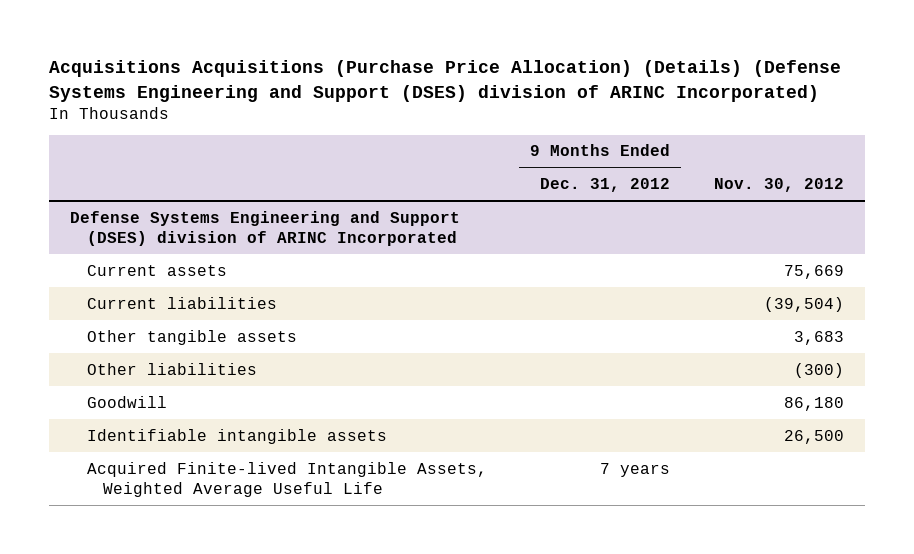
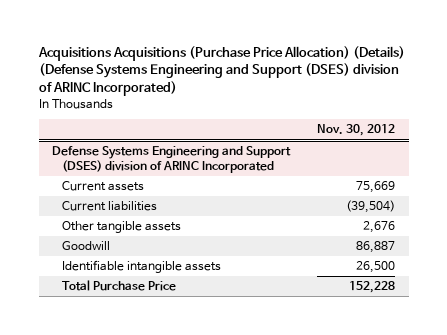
- | 9 Months Ended Dec. 31, 2012 | Nov. 30, 2012
+ | Nov. 30, 2012
@ Defense Systems Engineering and Support (DSES) division of ARINC Incorporated
- Other tangible assets | | 3,683
- Other liabilities | | (300)
- Goodwill | | 86,180
+ Other tangible assets | 2,676
+ Goodwill | 86,887
- Acquired Finite-lived Intangible Assets, Weighted Average Useful Life | 7 years |
+ Total Purchase Price | 152,228

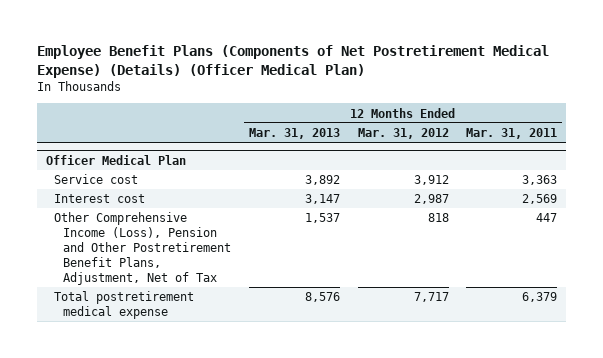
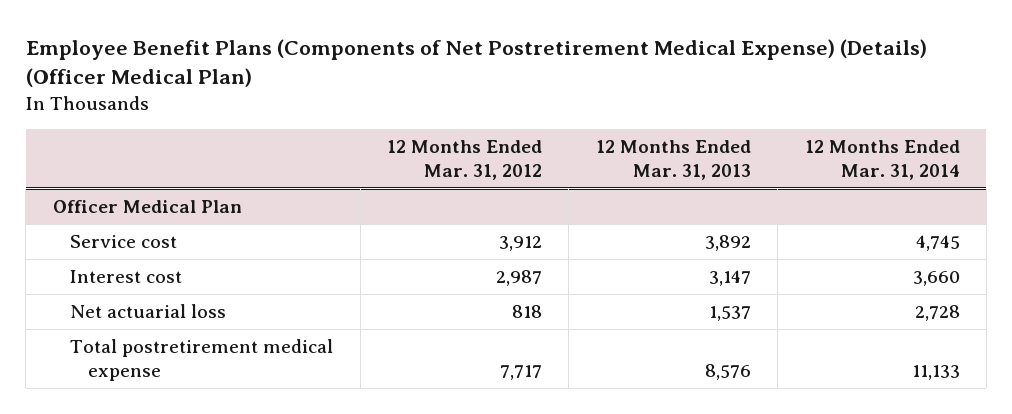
- | 12 Months Ended Mar. 31, 2013 | 12 Months Ended Mar. 31, 2012 | 12 Months Ended Mar. 31, 2011
+ | 12 Months Ended Mar. 31, 2012 | 12 Months Ended Mar. 31, 2013 | 12 Months Ended Mar. 31, 2014
@ Officer Medical Plan
- Other Comprehensive Income (Loss), Pension and Other Postretirement Benefit Plans, Adjustment, Net of Tax | 1,537 | 818 | 447
+ Net actuarial loss | 818 | 1,537 | 2,728

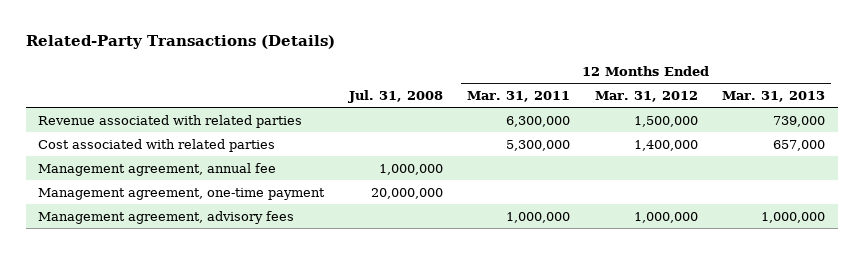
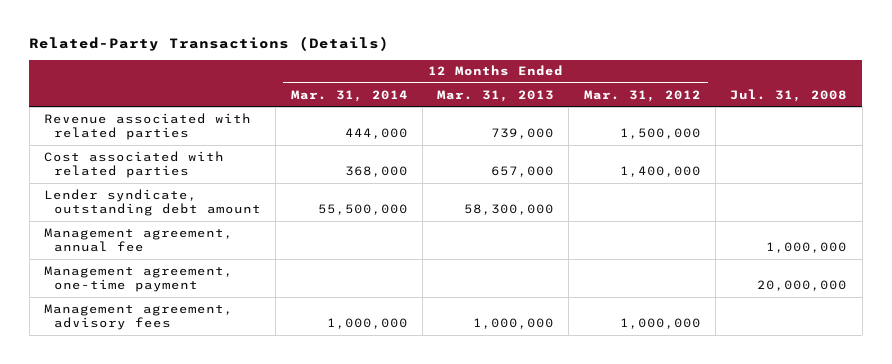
- | Jul. 31, 2008 | 12 Months Ended Mar. 31, 2011 | 12 Months Ended Mar. 31, 2012 | 12 Months Ended Mar. 31, 2013
+ | 12 Months Ended Mar. 31, 2014 | 12 Months Ended Mar. 31, 2013 | 12 Months Ended Mar. 31, 2012 | Jul. 31, 2008
+ Lender syndicate, outstanding debt amount | 55,500,000 | 58,300,000 | |

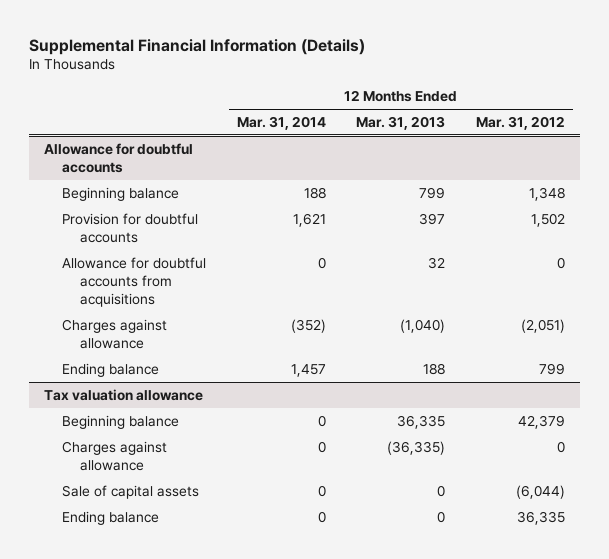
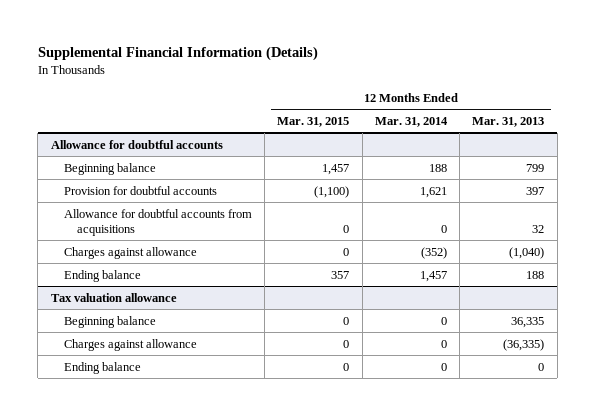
- | 12 Months Ended Mar. 31, 2014 | 12 Months Ended Mar. 31, 2013 | 12 Months Ended Mar. 31, 2012
+ | 12 Months Ended Mar. 31, 2015 | 12 Months Ended Mar. 31, 2014 | 12 Months Ended Mar. 31, 2013
@ Tax valuation allowance
- Sale of capital assets | 0 | 0 | (6,044)

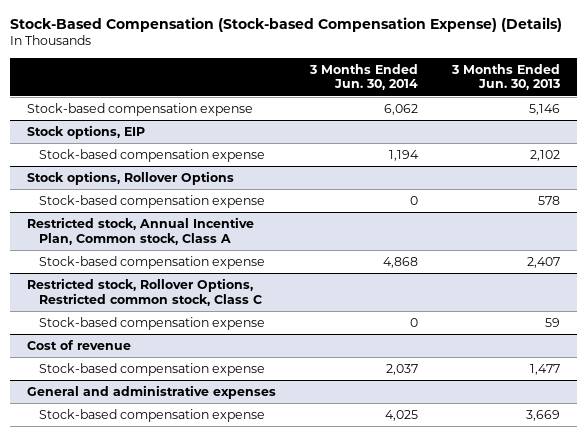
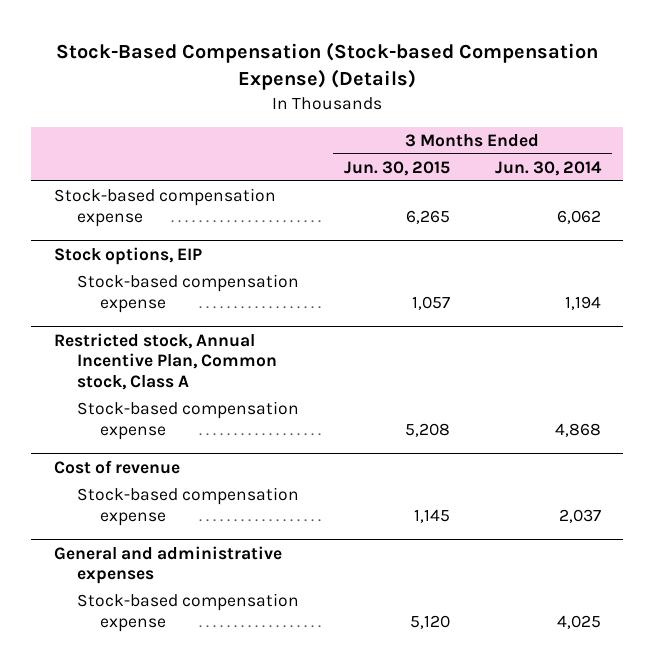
- | 3 Months Ended Jun. 30, 2014 | 3 Months Ended Jun. 30, 2013
+ | 3 Months Ended Jun. 30, 2015 | 3 Months Ended Jun. 30, 2014
- Stock options, Rollover Options
- Stock-based compensation expense | 0 | 578
- Restricted stock, Rollover Options, Restricted common stock, Class C
- Stock-based compensation expense | 0 | 59

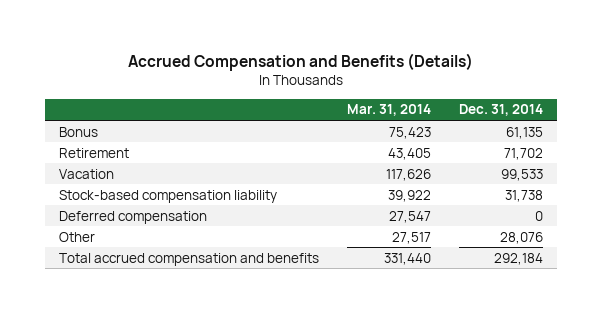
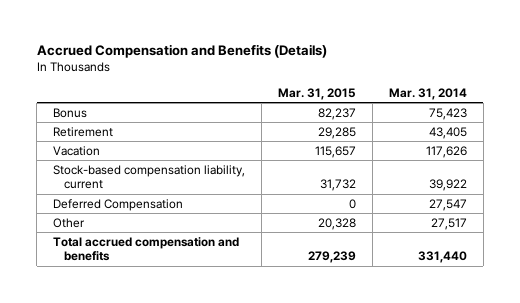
- | Mar. 31, 2014 | Dec. 31, 2014
+ | Mar. 31, 2015 | Mar. 31, 2014
- Stock-based compensation liability | 39,922 | 31,738
- Deferred compensation | 27,547 | 0
+ Stock-based compensation liability, current | 31,732 | 39,922
+ Deferred Compensation | 0 | 27,547

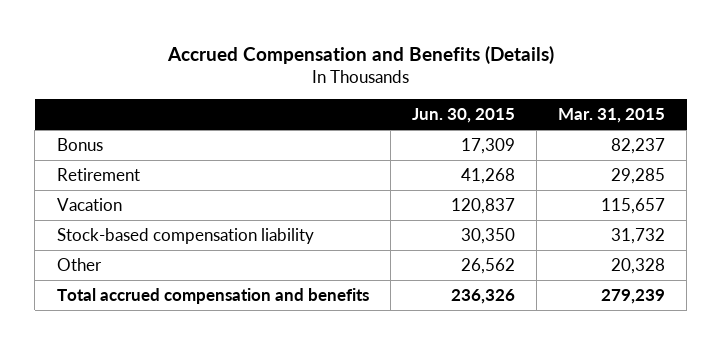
- | Mar. 31, 2015 | Mar. 31, 2014
+ | Jun. 30, 2015 | Mar. 31, 2015
- Stock-based compensation liability, current | 31,732 | 39,922
- Deferred Compensation | 0 | 27,547
+ Stock-based compensation liability | 30,350 | 31,732

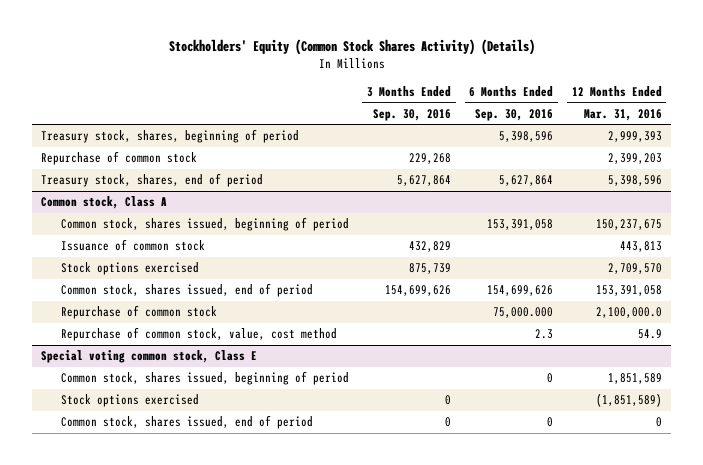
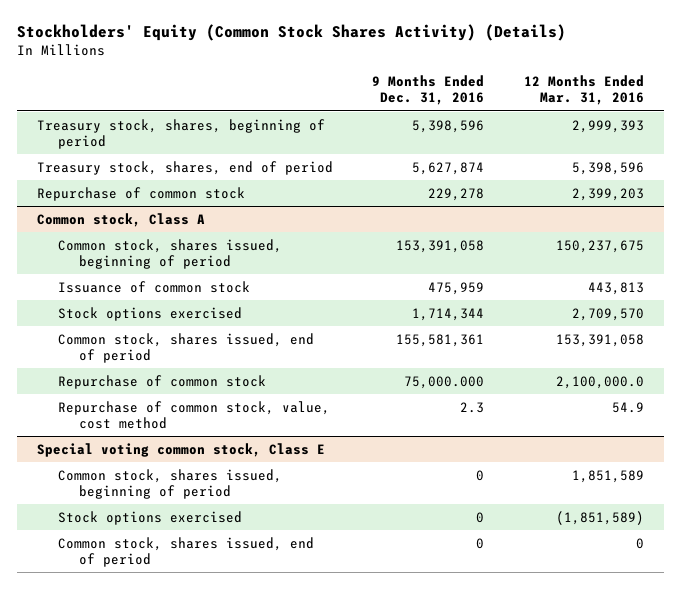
- | 3 Months Ended Sep. 30, 2016 | 6 Months Ended Sep. 30, 2016 | 12 Months Ended Mar. 31, 2016
+ | 9 Months Ended Dec. 31, 2016 | 12 Months Ended Mar. 31, 2016
moved down: Repurchase of common stock | 229,278 | 2,399,203

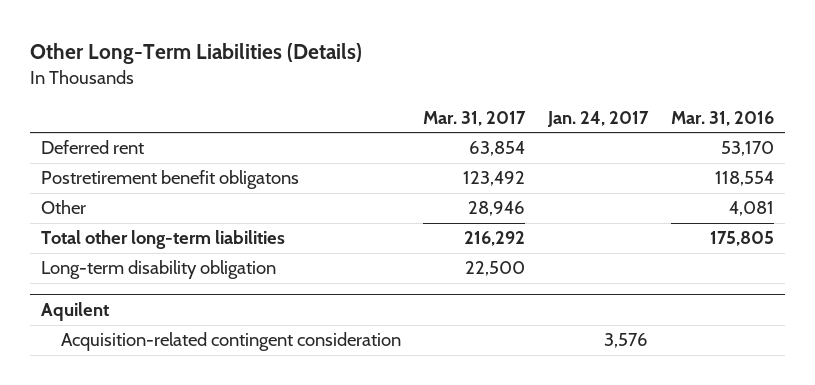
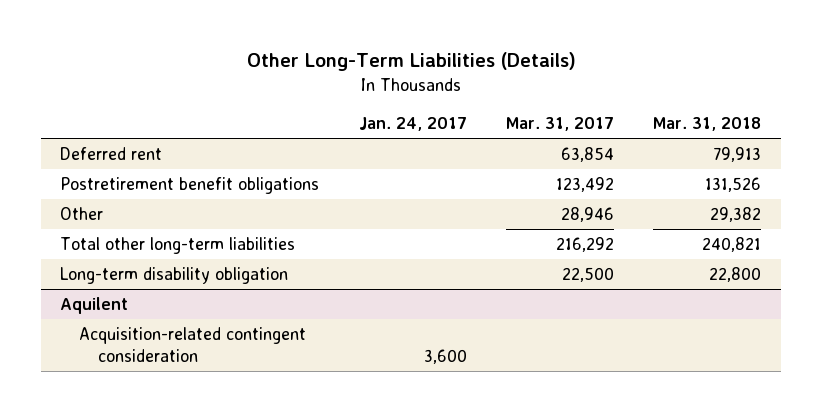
- | Mar. 31, 2017 | Jan. 24, 2017 | Mar. 31, 2016
+ | Jan. 24, 2017 | Mar. 31, 2017 | Mar. 31, 2018
- Postretirement benefit obligatons | 123,492 | | 118,554
+ Postretirement benefit obligations | | 123,492 | 131,526
@ Aquilent
- Acquisition-related contingent consideration | | 3,576 |
+ Acquisition-related contingent consideration | 3,600 | |

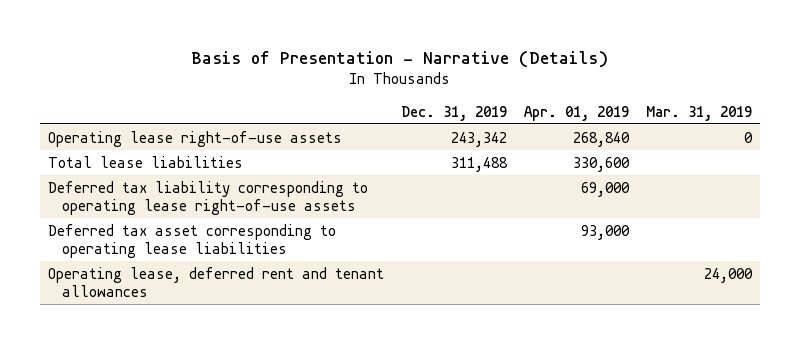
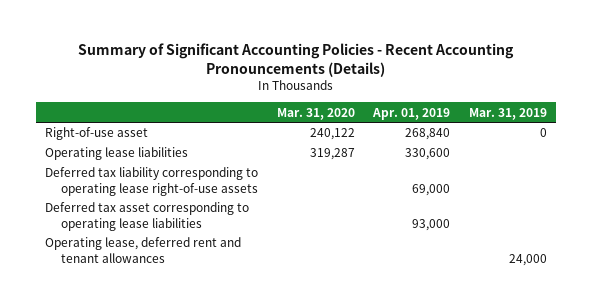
- Basis of Presentation - Narrative (Details)
+ Summary of Significant Accounting Policies - Recent Accounting Pronouncements (Details)
- | Dec. 31, 2019 | Apr. 01, 2019 | Mar. 31, 2019
+ | Mar. 31, 2020 | Apr. 01, 2019 | Mar. 31, 2019
- Operating lease right-of-use assets | 243,342 | 268,840 | 0
- Total lease liabilities | 311,488 | 330,600 |
+ Right-of-use asset | 240,122 | 268,840 | 0
+ Operating lease liabilities | 319,287 | 330,600 |

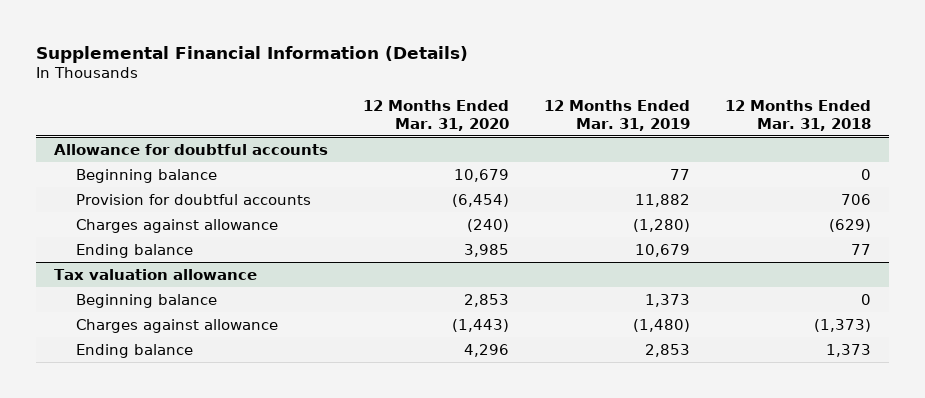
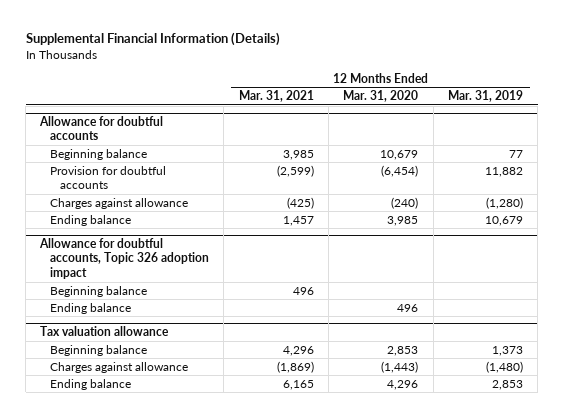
- | 12 Months Ended Mar. 31, 2020 | 12 Months Ended Mar. 31, 2019 | 12 Months Ended Mar. 31, 2018
+ | 12 Months Ended Mar. 31, 2021 | 12 Months Ended Mar. 31, 2020 | 12 Months Ended Mar. 31, 2019
+ Allowance for doubtful accounts, Topic 326 adoption impact
+ Beginning balance | 496 | |
+ Ending balance | | 496 |

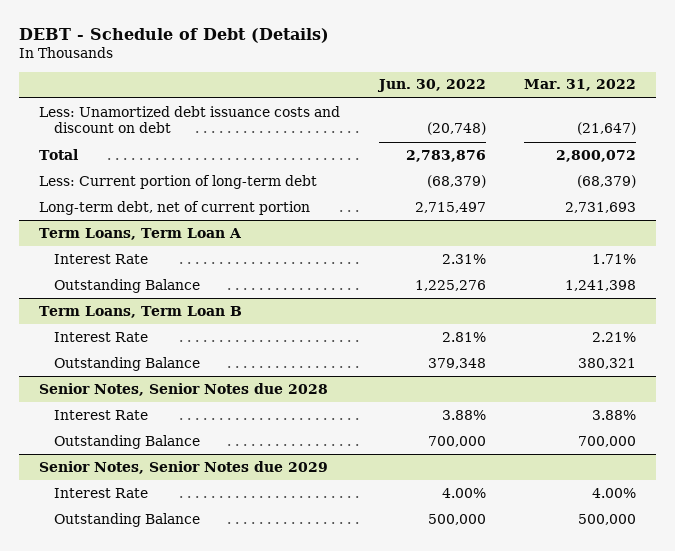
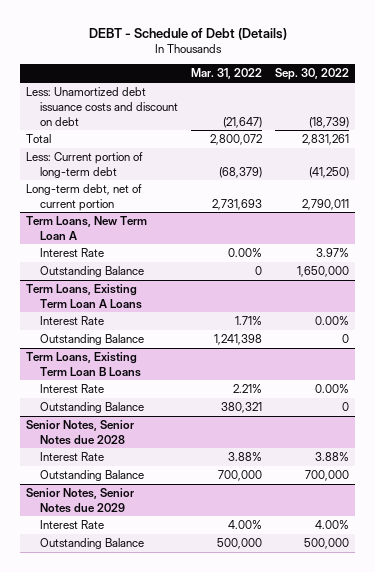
- | Jun. 30, 2022 | Mar. 31, 2022
+ | Mar. 31, 2022 | Sep. 30, 2022
- Term Loans, Term Loan A
+ Term Loans, New Term Loan A
+ Interest Rate | 0.00% | 3.97%
+ Outstanding Balance | 0 | 1,650,000
+ Term Loans, Existing Term Loan A Loans
- Term Loans, Term Loan B
+ Term Loans, Existing Term Loan B Loans

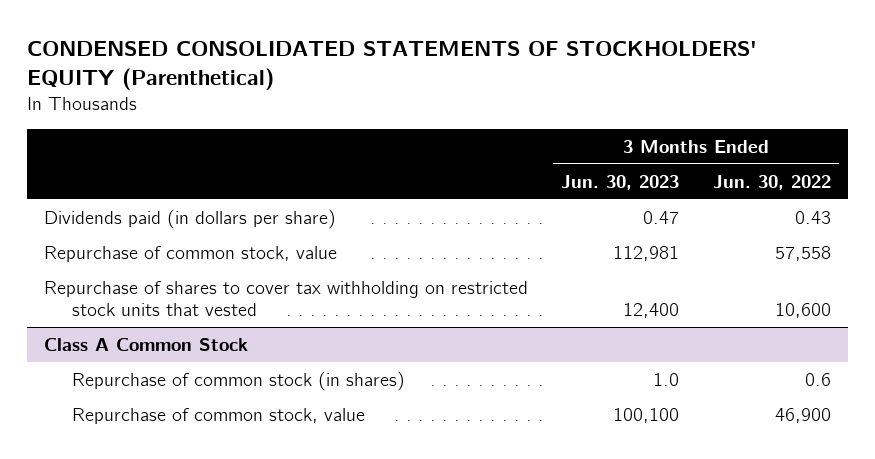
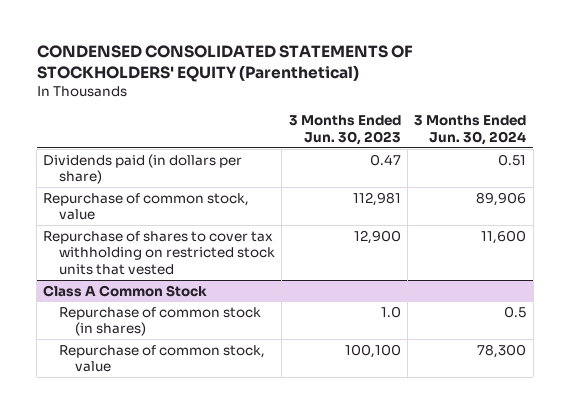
- | 3 Months Ended Jun. 30, 2023 | 3 Months Ended Jun. 30, 2022
+ | 3 Months Ended Jun. 30, 2023 | 3 Months Ended Jun. 30, 2024
- Repurchase of shares to cover tax withholding on restricted stock units that vested | 12,400 | 10,600
+ Repurchase of shares to cover tax withholding on restricted stock units that vested | 12,900 | 11,600

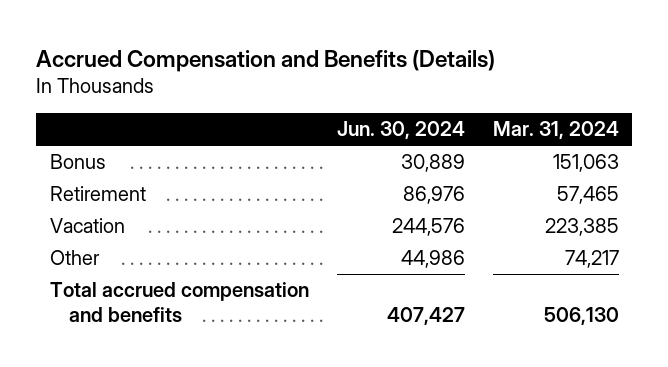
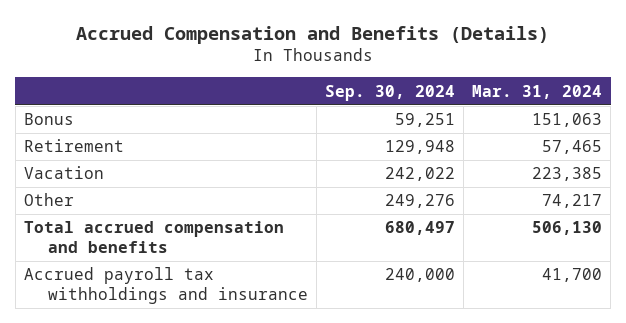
- | Jun. 30, 2024 | Mar. 31, 2024
+ | Sep. 30, 2024 | Mar. 31, 2024
+ Accrued payroll tax withholdings and insurance | 240,000 | 41,700

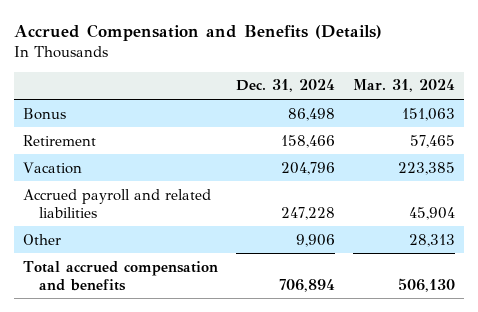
- | Sep. 30, 2024 | Mar. 31, 2024
+ | Dec. 31, 2024 | Mar. 31, 2024
- Other | 249,276 | 74,217
+ Accrued payroll and related liabilities | 247,228 | 45,904
+ Other | 9,906 | 28,313
- Accrued payroll tax withholdings and insurance | 240,000 | 41,700

